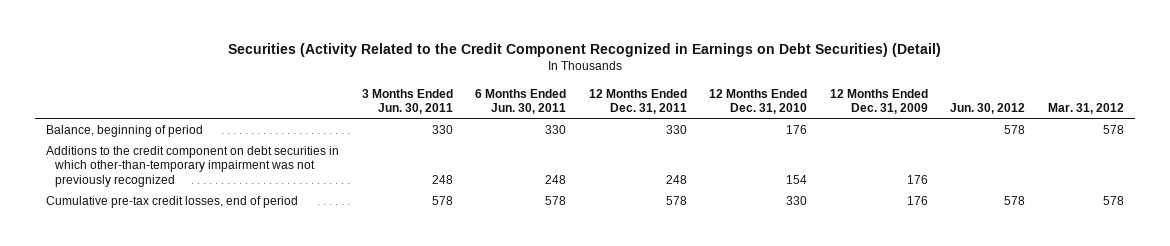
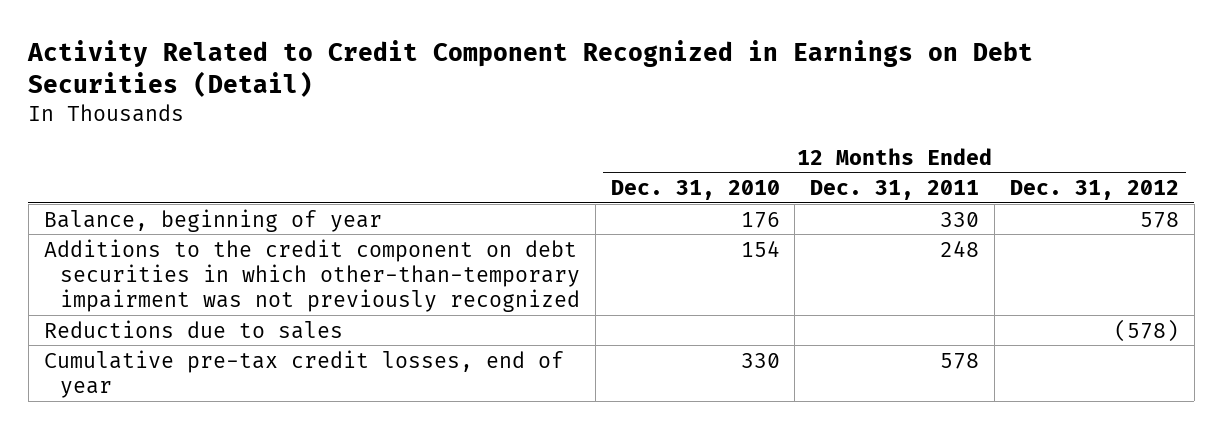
- Securities (Activity Related to the Credit Component Recognized in Earnings on Debt Securities) (Detail)
+ Activity Related to Credit Component Recognized in Earnings on Debt Securities (Detail)
- | 3 Months Ended Jun. 30, 2011 | 6 Months Ended Jun. 30, 2011 | 12 Months Ended Dec. 31, 2011 | 12 Months Ended Dec. 31, 2010 | 12 Months Ended Dec. 31, 2009 | Jun. 30, 2012 | Mar. 31, 2012
+ | 12 Months Ended Dec. 31, 2010 | 12 Months Ended Dec. 31, 2011 | 12 Months Ended Dec. 31, 2012
- Balance, beginning of period | 330 | 330 | 330 | 176 | | 578 | 578
+ Balance, beginning of year | 176 | 330 | 578
- Cumulative pre-tax credit losses, end of period | 578 | 578 | 578 | 330 | 176 | 578 | 578
+ Reductions due to sales | | | (578)
+ Cumulative pre-tax credit losses, end of year | 330 | 578 |

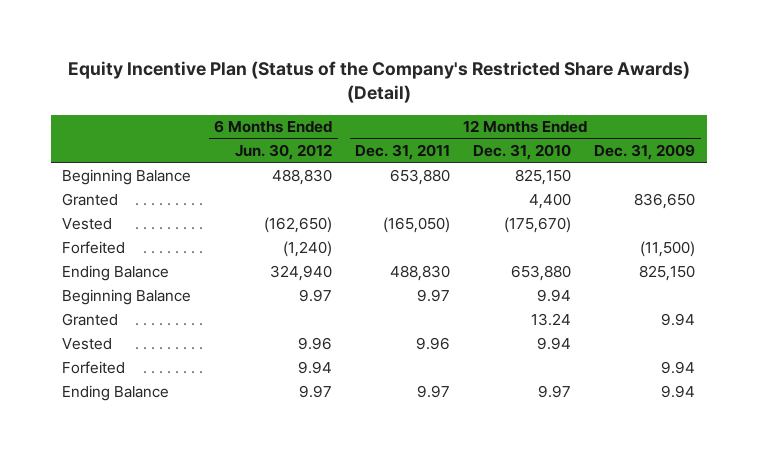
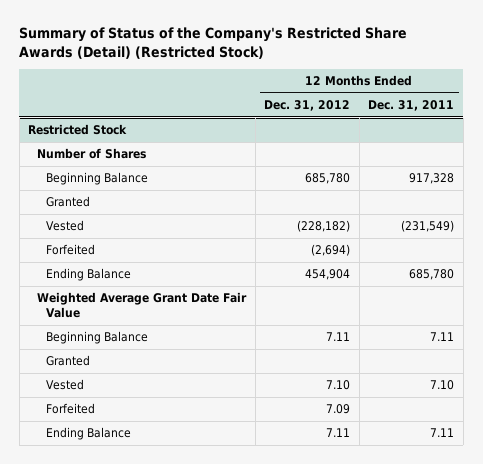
- Equity Incentive Plan (Status of the Company's Restricted Share Awards) (Detail)
+ Summary of Status of the Company's Restricted Share Awards (Detail) (Restricted Stock)
- | 6 Months Ended Jun. 30, 2012 | 12 Months Ended Dec. 31, 2011 | 12 Months Ended Dec. 31, 2010 | 12 Months Ended Dec. 31, 2009
+ | 12 Months Ended Dec. 31, 2012 | 12 Months Ended Dec. 31, 2011
- Beginning Balance | 488,830 | 653,880 | 825,150 |
+ Restricted Stock
+ Number of Shares
+ Beginning Balance | 685,780 | 917,328
- Vested | (162,650) | (165,050) | (175,670) |
+ Vested | (228,182) | (231,549)
- Ending Balance | 324,940 | 488,830 | 653,880 | 825,150
- Beginning Balance | 9.97 | 9.97 | 9.94 |
+ Ending Balance | 454,904 | 685,780
+ Weighted Average Grant Date Fair Value
+ Beginning Balance | 7.11 | 7.11
- Vested | 9.96 | 9.96 | 9.94 |
+ Vested | 7.10 | 7.10
- Ending Balance | 9.97 | 9.97 | 9.97 | 9.94
+ Ending Balance | 7.11 | 7.11

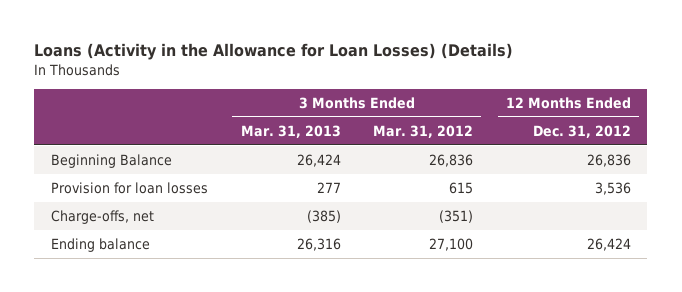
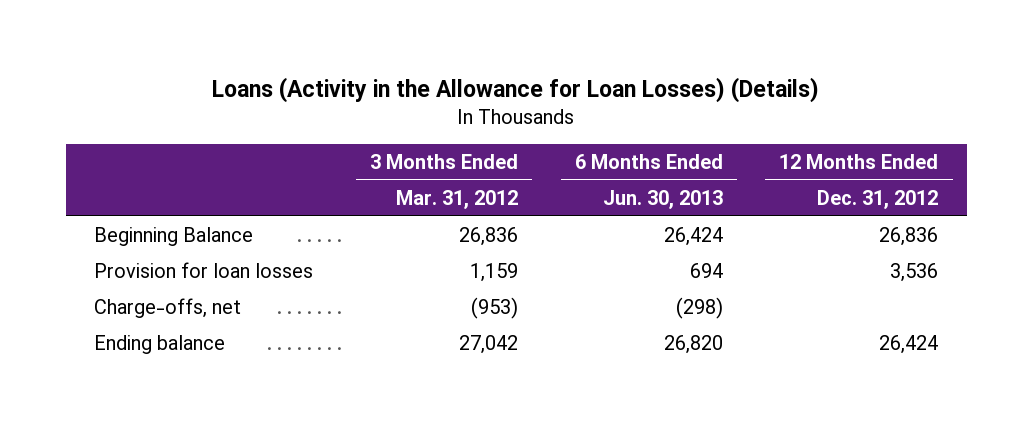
- | 3 Months Ended Mar. 31, 2013 | 3 Months Ended Mar. 31, 2012 | 12 Months Ended Dec. 31, 2012
+ | 3 Months Ended Mar. 31, 2012 | 6 Months Ended Jun. 30, 2013 | 12 Months Ended Dec. 31, 2012
- Provision for loan losses | 277 | 615 | 3,536
- Charge-offs, net | (385) | (351) |
- Ending balance | 26,316 | 27,100 | 26,424
+ Provision for loan losses | 1,159 | 694 | 3,536
+ Charge-offs, net | (953) | (298) |
+ Ending balance | 27,042 | 26,820 | 26,424

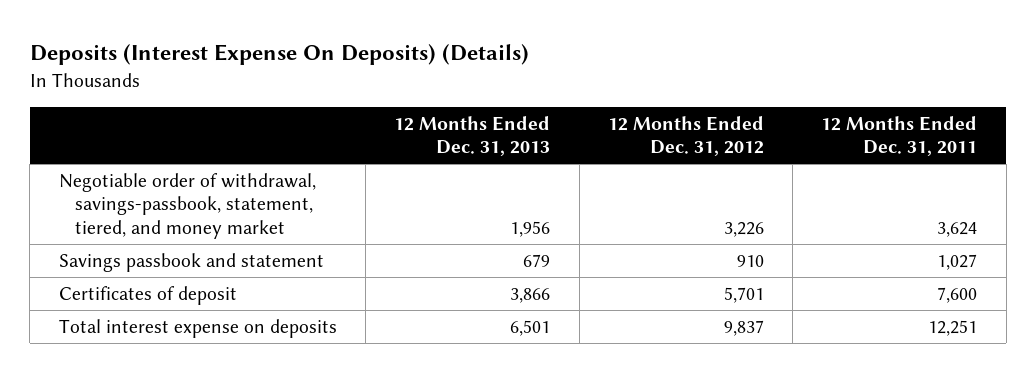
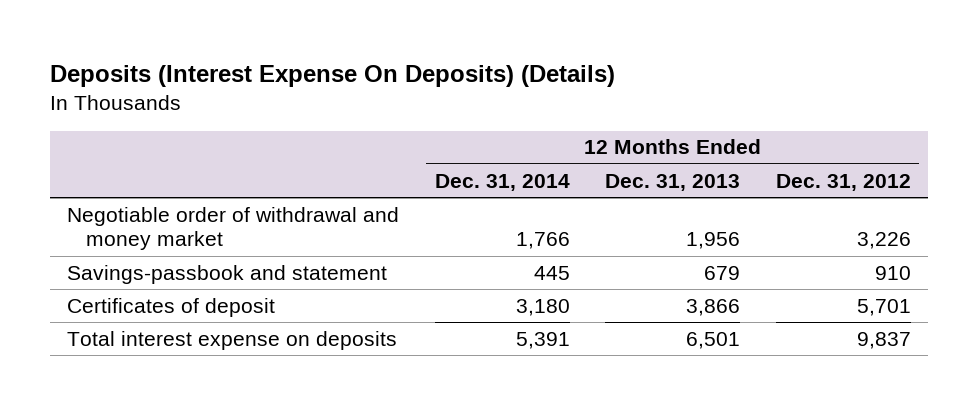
- | 12 Months Ended Dec. 31, 2013 | 12 Months Ended Dec. 31, 2012 | 12 Months Ended Dec. 31, 2011
+ | 12 Months Ended Dec. 31, 2014 | 12 Months Ended Dec. 31, 2013 | 12 Months Ended Dec. 31, 2012
- Negotiable order of withdrawal, savings-passbook, statement, tiered, and money market | 1,956 | 3,226 | 3,624
- Savings passbook and statement | 679 | 910 | 1,027
+ Negotiable order of withdrawal and money market | 1,766 | 1,956 | 3,226
+ Savings-passbook and statement | 445 | 679 | 910

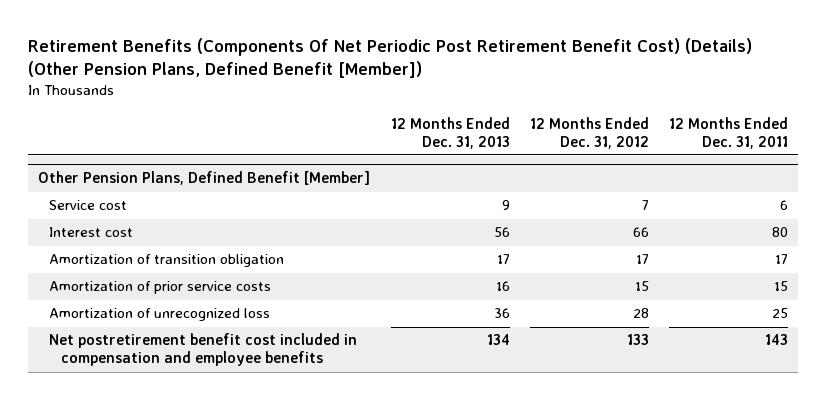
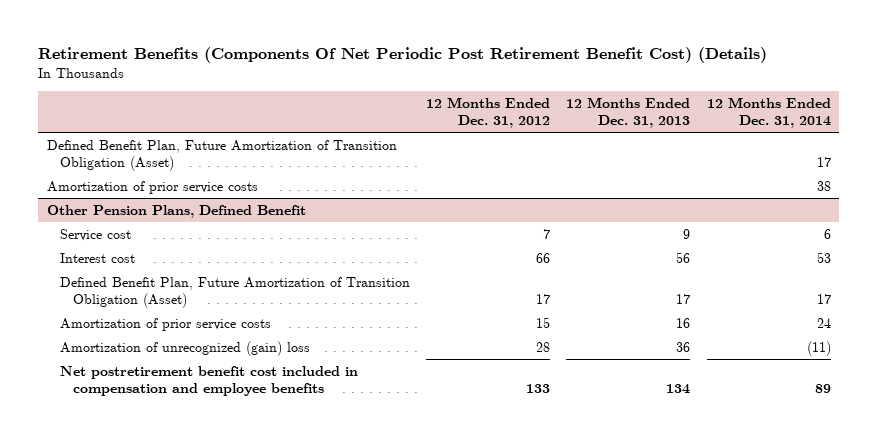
- Retirement Benefits (Components Of Net Periodic Post Retirement Benefit Cost) (Details) (Other Pension Plans, Defined Benefit [Member])
+ Retirement Benefits (Components Of Net Periodic Post Retirement Benefit Cost) (Details)
- | 12 Months Ended Dec. 31, 2013 | 12 Months Ended Dec. 31, 2012 | 12 Months Ended Dec. 31, 2011
+ | 12 Months Ended Dec. 31, 2012 | 12 Months Ended Dec. 31, 2013 | 12 Months Ended Dec. 31, 2014
- Other Pension Plans, Defined Benefit [Member]
+ Defined Benefit Plan, Future Amortization of Transition Obligation (Asset) | | | 17
+ Amortization of prior service costs | | | 38
+ Other Pension Plans, Defined Benefit
- Amortization of transition obligation | 17 | 17 | 17
+ Defined Benefit Plan, Future Amortization of Transition Obligation (Asset) | 17 | 17 | 17
- Amortization of unrecognized loss | 36 | 28 | 25
+ Amortization of unrecognized (gain) loss | 28 | 36 | (11)

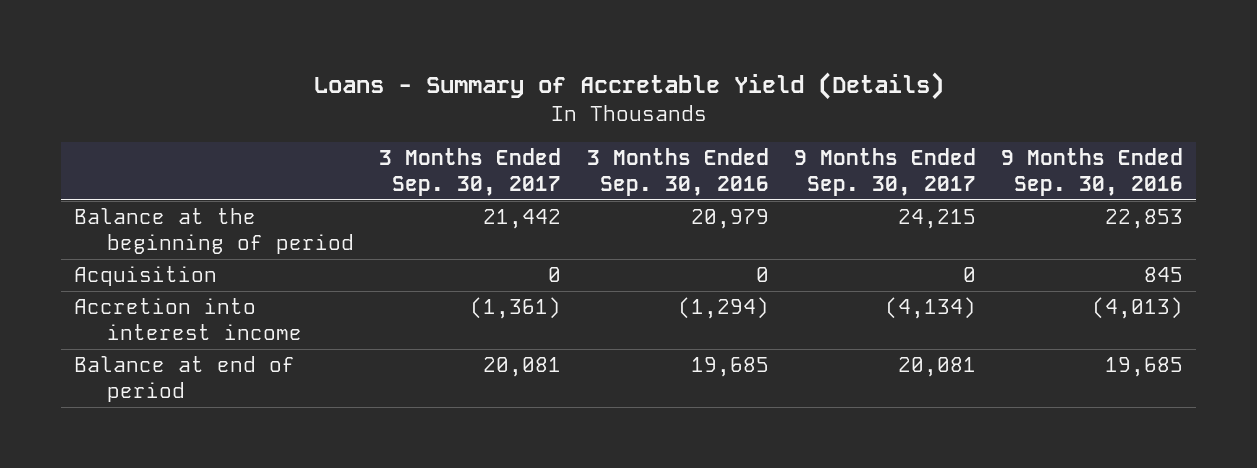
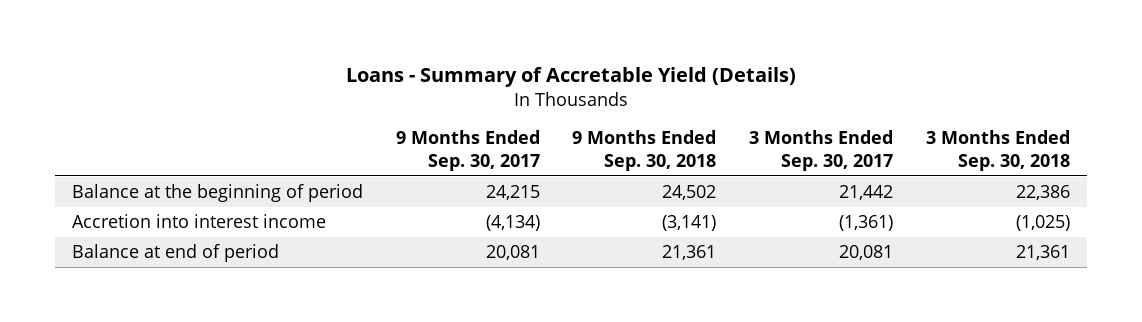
- | 3 Months Ended Sep. 30, 2017 | 3 Months Ended Sep. 30, 2016 | 9 Months Ended Sep. 30, 2017 | 9 Months Ended Sep. 30, 2016
+ | 9 Months Ended Sep. 30, 2017 | 9 Months Ended Sep. 30, 2018 | 3 Months Ended Sep. 30, 2017 | 3 Months Ended Sep. 30, 2018
- Acquisition | 0 | 0 | 0 | 845

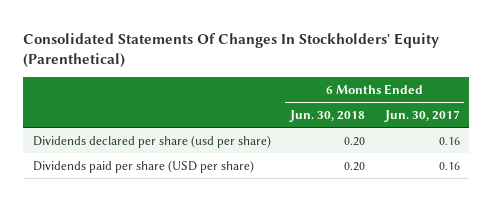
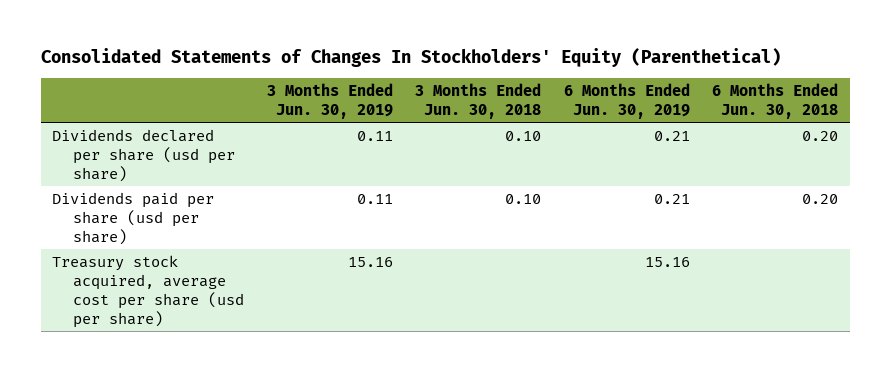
- Consolidated Statements Of Changes In Stockholders' Equity (Parenthetical)
+ Consolidated Statements of Changes In Stockholders' Equity (Parenthetical)
- | 6 Months Ended Jun. 30, 2018 | 6 Months Ended Jun. 30, 2017
+ | 3 Months Ended Jun. 30, 2019 | 3 Months Ended Jun. 30, 2018 | 6 Months Ended Jun. 30, 2019 | 6 Months Ended Jun. 30, 2018
- Dividends paid per share (USD per share) | 0.20 | 0.16
+ Dividends paid per share (usd per share) | 0.11 | 0.10 | 0.21 | 0.20
+ Treasury stock acquired, average cost per share (usd per share) | 15.16 | | 15.16 |

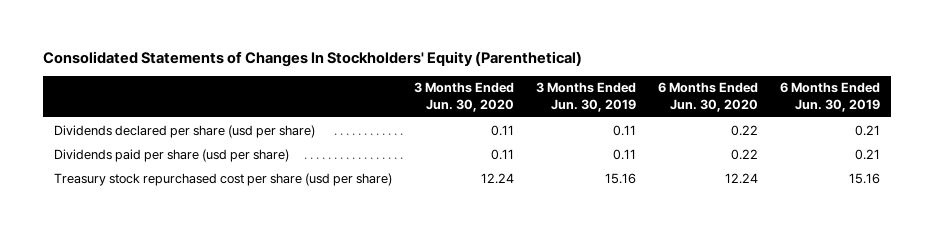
- | 3 Months Ended Jun. 30, 2019 | 3 Months Ended Jun. 30, 2018 | 6 Months Ended Jun. 30, 2019 | 6 Months Ended Jun. 30, 2018
+ | 3 Months Ended Jun. 30, 2020 | 3 Months Ended Jun. 30, 2019 | 6 Months Ended Jun. 30, 2020 | 6 Months Ended Jun. 30, 2019
- Treasury stock acquired, average cost per share (usd per share) | 15.16 | | 15.16 |
+ Treasury stock repurchased cost per share (usd per share) | 12.24 | 15.16 | 12.24 | 15.16

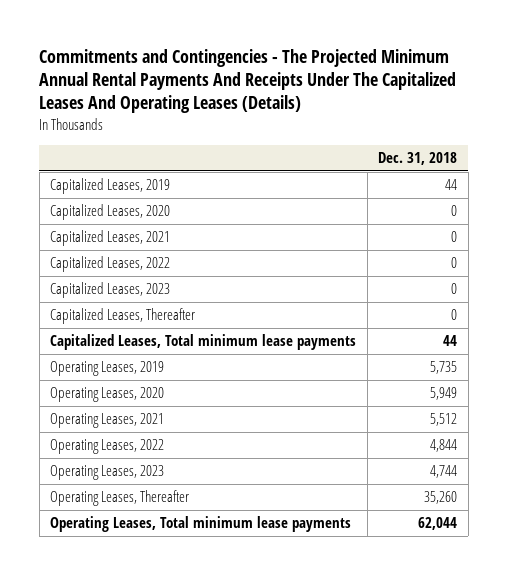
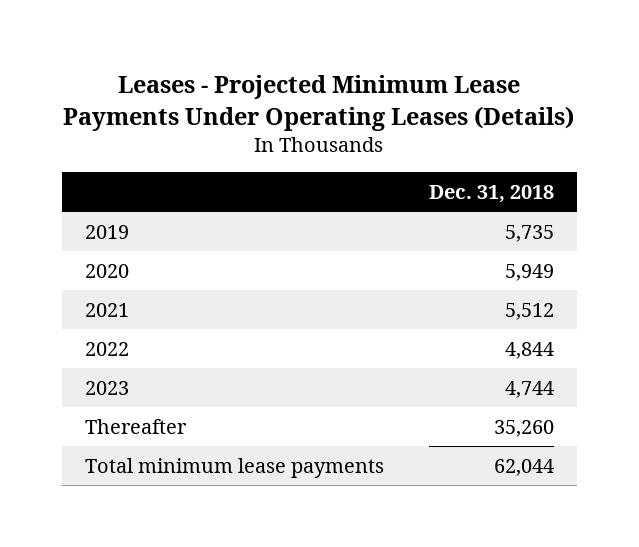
- Commitments and Contingencies - The Projected Minimum Annual Rental Payments And Receipts Under The Capitalized Leases And Operating Leases (Details)
+ Leases - Projected Minimum Lease Payments Under Operating Leases (Details)
- Capitalized Leases, 2019 | 44
- Capitalized Leases, 2020 | 0
- Capitalized Leases, 2021 | 0
- Capitalized Leases, 2022 | 0
- Capitalized Leases, 2023 | 0
- Capitalized Leases, Thereafter | 0
- Capitalized Leases, Total minimum lease payments | 44
- Operating Leases, 2019 | 5,735
- Operating Leases, 2020 | 5,949
- Operating Leases, 2021 | 5,512
- Operating Leases, 2022 | 4,844
- Operating Leases, 2023 | 4,744
- Operating Leases, Thereafter | 35,260
- Operating Leases, Total minimum lease payments | 62,044
+ 2019 | 5,735
+ 2020 | 5,949
+ 2021 | 5,512
+ 2022 | 4,844
+ 2023 | 4,744
+ Thereafter | 35,260
+ Total minimum lease payments | 62,044

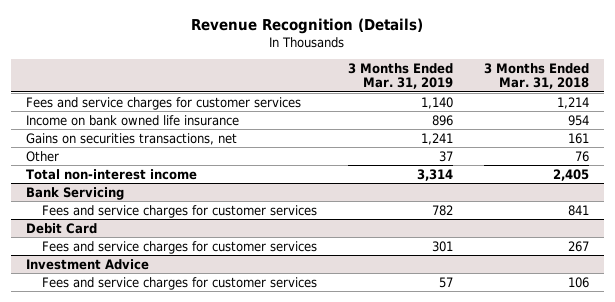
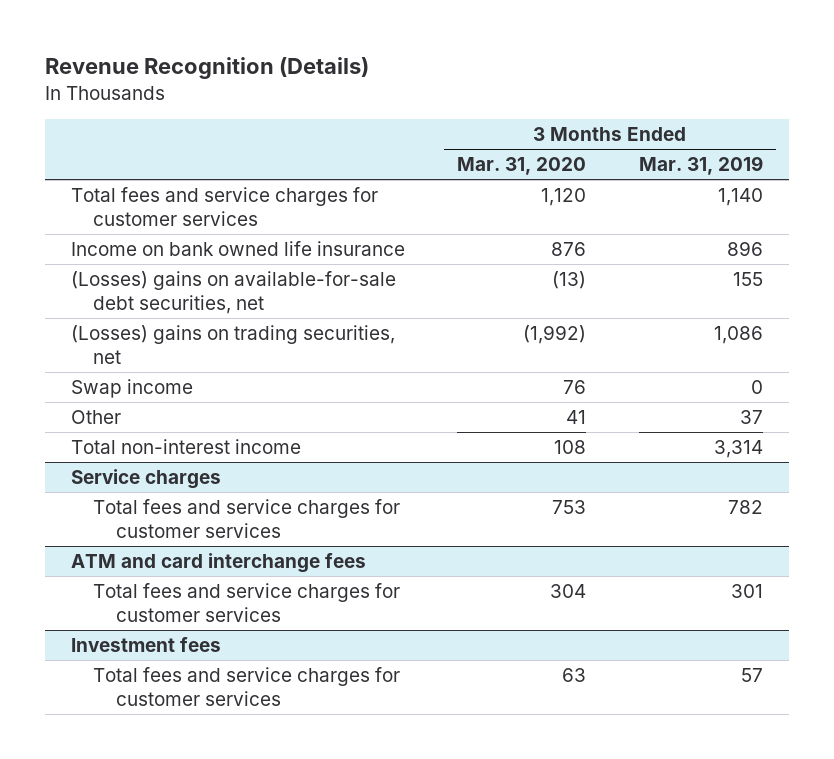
- | 3 Months Ended Mar. 31, 2019 | 3 Months Ended Mar. 31, 2018
+ | 3 Months Ended Mar. 31, 2020 | 3 Months Ended Mar. 31, 2019
- Fees and service charges for customer services | 1,140 | 1,214
+ Total fees and service charges for customer services | 1,120 | 1,140
- Gains on securities transactions, net | 1,241 | 161
+ (Losses) gains on available-for-sale debt securities, net | (13) | 155
+ (Losses) gains on trading securities, net | (1,992) | 1,086
+ Swap income | 76 | 0
- Bank Servicing
- Fees and service charges for customer services | 782 | 841
- Debit Card
- Fees and service charges for customer services | 301 | 267
- Investment Advice
- Fees and service charges for customer services | 57 | 106
+ Service charges
+ Total fees and service charges for customer services | 753 | 782
+ ATM and card interchange fees
+ Total fees and service charges for customer services | 304 | 301
+ Investment fees
+ Total fees and service charges for customer services | 63 | 57

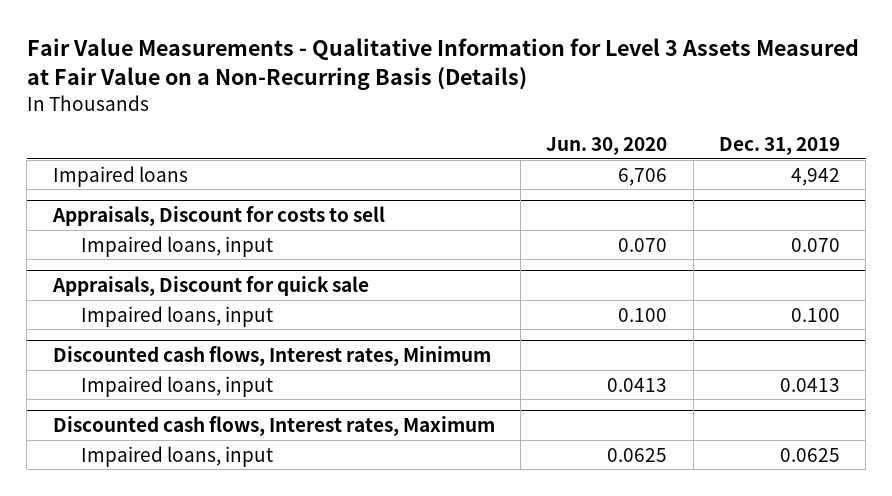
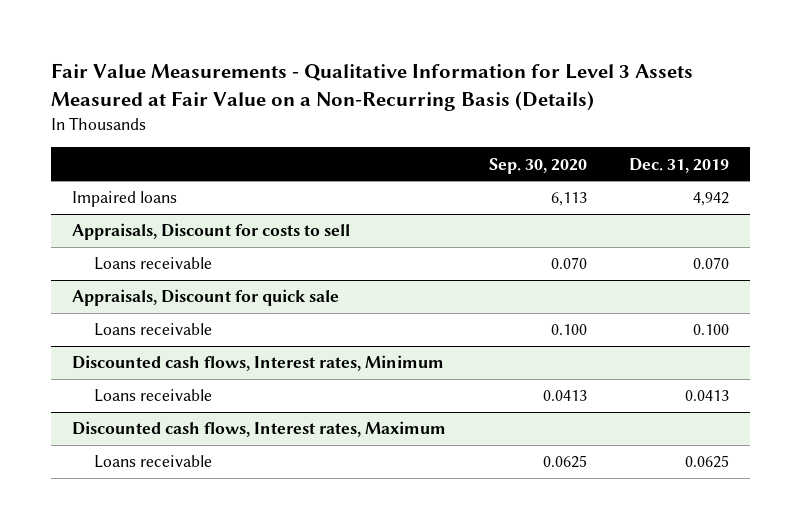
- | Jun. 30, 2020 | Dec. 31, 2019
+ | Sep. 30, 2020 | Dec. 31, 2019
@ Appraisals, Discount for costs to sell
- Impaired loans, input | 0.070 | 0.070
+ Loans receivable | 0.070 | 0.070
@ Appraisals, Discount for quick sale
- Impaired loans, input | 0.100 | 0.100
+ Loans receivable | 0.100 | 0.100
@ Discounted cash flows, Interest rates, Minimum
- Impaired loans, input | 0.0413 | 0.0413
+ Loans receivable | 0.0413 | 0.0413
@ Discounted cash flows, Interest rates, Maximum
- Impaired loans, input | 0.0625 | 0.0625
+ Loans receivable | 0.0625 | 0.0625

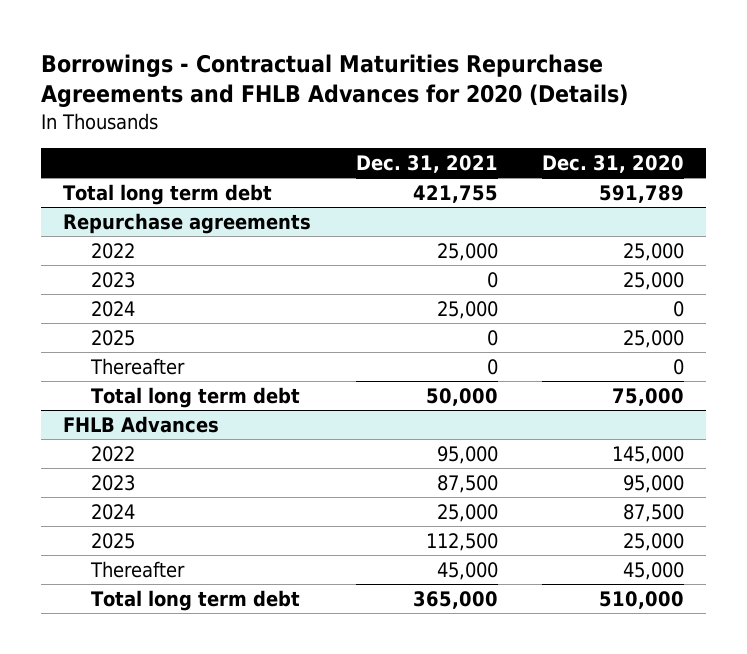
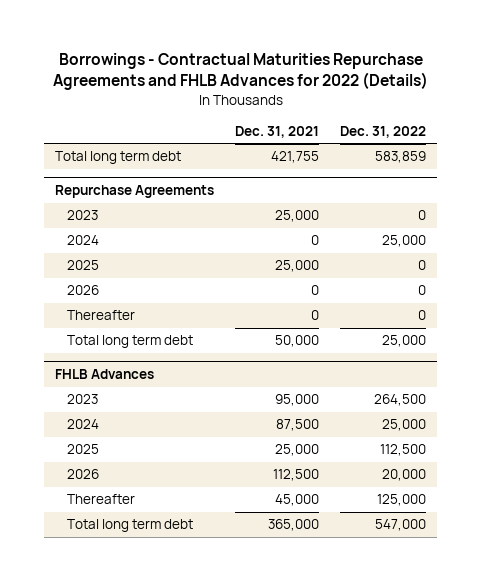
- Borrowings - Contractual Maturities Repurchase Agreements and FHLB Advances for 2020 (Details)
+ Borrowings - Contractual Maturities Repurchase Agreements and FHLB Advances for 2022 (Details)
- | Dec. 31, 2021 | Dec. 31, 2020
+ | Dec. 31, 2021 | Dec. 31, 2022
- Repurchase agreements
- 2022 | 25,000 | 25,000
- 2023 | 0 | 25,000
- 2024 | 25,000 | 0
- 2025 | 0 | 25,000
+ Repurchase Agreements
+ 2023 | 25,000 | 0
+ 2024 | 0 | 25,000
+ 2025 | 25,000 | 0
+ 2026 | 0 | 0
@ FHLB Advances
- 2022 | 95,000 | 145,000
- 2023 | 87,500 | 95,000
- 2024 | 25,000 | 87,500
- 2025 | 112,500 | 25,000
+ 2023 | 95,000 | 264,500
+ 2024 | 87,500 | 25,000
+ 2025 | 25,000 | 112,500
+ 2026 | 112,500 | 20,000

